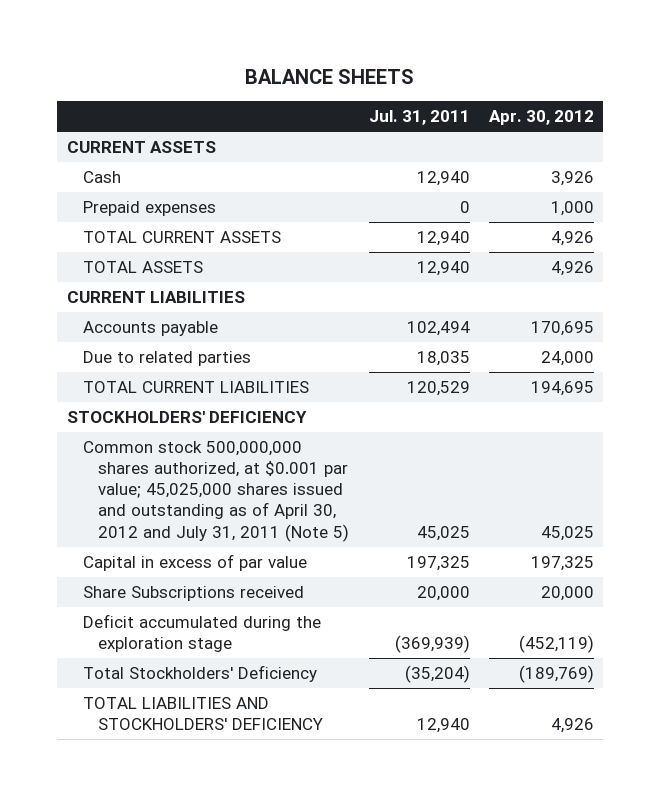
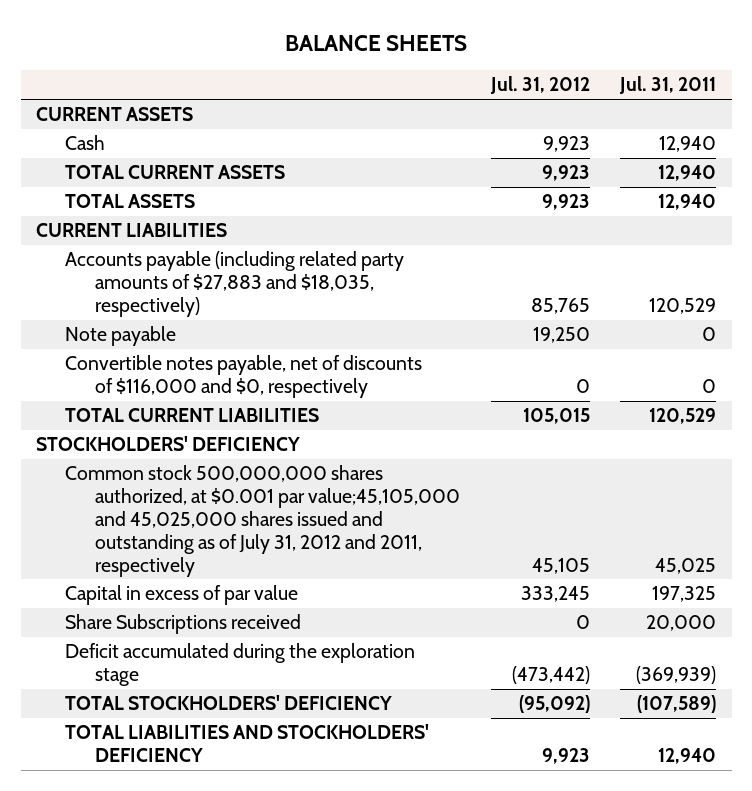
- | Jul. 31, 2011 | Apr. 30, 2012
+ | Jul. 31, 2012 | Jul. 31, 2011
- Prepaid expenses | 0 | 1,000
- Accounts payable | 102,494 | 170,695
- Due to related parties | 18,035 | 24,000
+ Accounts payable (including related party amounts of $27,883 and $18,035, respectively) | 85,765 | 120,529
+ Note payable | 19,250 | 0
+ Convertible notes payable, net of discounts of $116,000 and $0, respectively | 0 | 0
- Common stock 500,000,000 shares authorized, at $0.001 par value; 45,025,000 shares issued and outstanding as of April 30, 2012 and July 31, 2011 (Note 5) | 45,025 | 45,025
+ Common stock 500,000,000 shares authorized, at $0.001 par value;45,105,000 and 45,025,000 shares issued and outstanding as of July 31, 2012 and 2011, respectively | 45,105 | 45,025
- Total Stockholders' Deficiency | (35,204) | (189,769)
+ TOTAL STOCKHOLDERS' DEFICIENCY | (95,092) | (107,589)

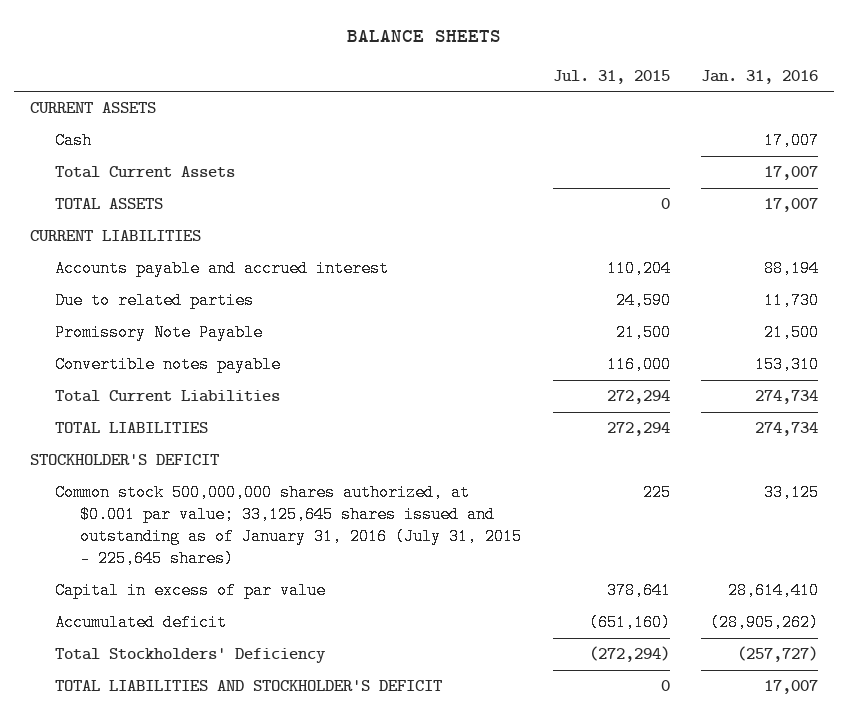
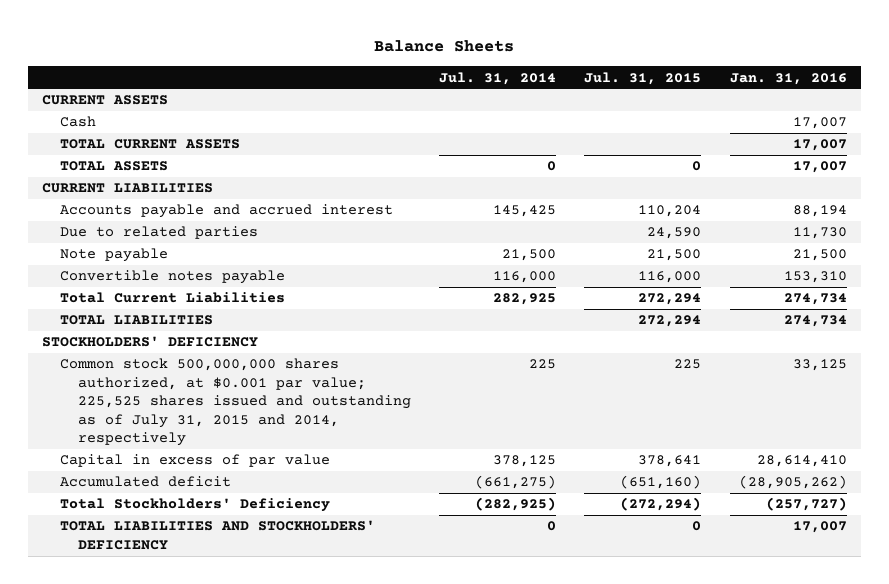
- BALANCE SHEETS
+ Balance Sheets
- | Jul. 31, 2015 | Jan. 31, 2016
+ | Jul. 31, 2014 | Jul. 31, 2015 | Jan. 31, 2016
- Total Current Assets | | 17,007
+ TOTAL CURRENT ASSETS | | | 17,007
- Promissory Note Payable | 21,500 | 21,500
+ Note payable | 21,500 | 21,500 | 21,500
- STOCKHOLDER'S DEFICIT
- Common stock 500,000,000 shares authorized, at $0.001 par value; 33,125,645 shares issued and outstanding as of January 31, 2016 (July 31, 2015 - 225,645 shares) | 225 | 33,125
+ STOCKHOLDERS' DEFICIENCY
+ Common stock 500,000,000 shares authorized, at $0.001 par value; 225,525 shares issued and outstanding as of July 31, 2015 and 2014, respectively | 225 | 225 | 33,125
- TOTAL LIABILITIES AND STOCKHOLDER'S DEFICIT | 0 | 17,007
+ TOTAL LIABILITIES AND STOCKHOLDERS' DEFICIENCY | 0 | 0 | 17,007

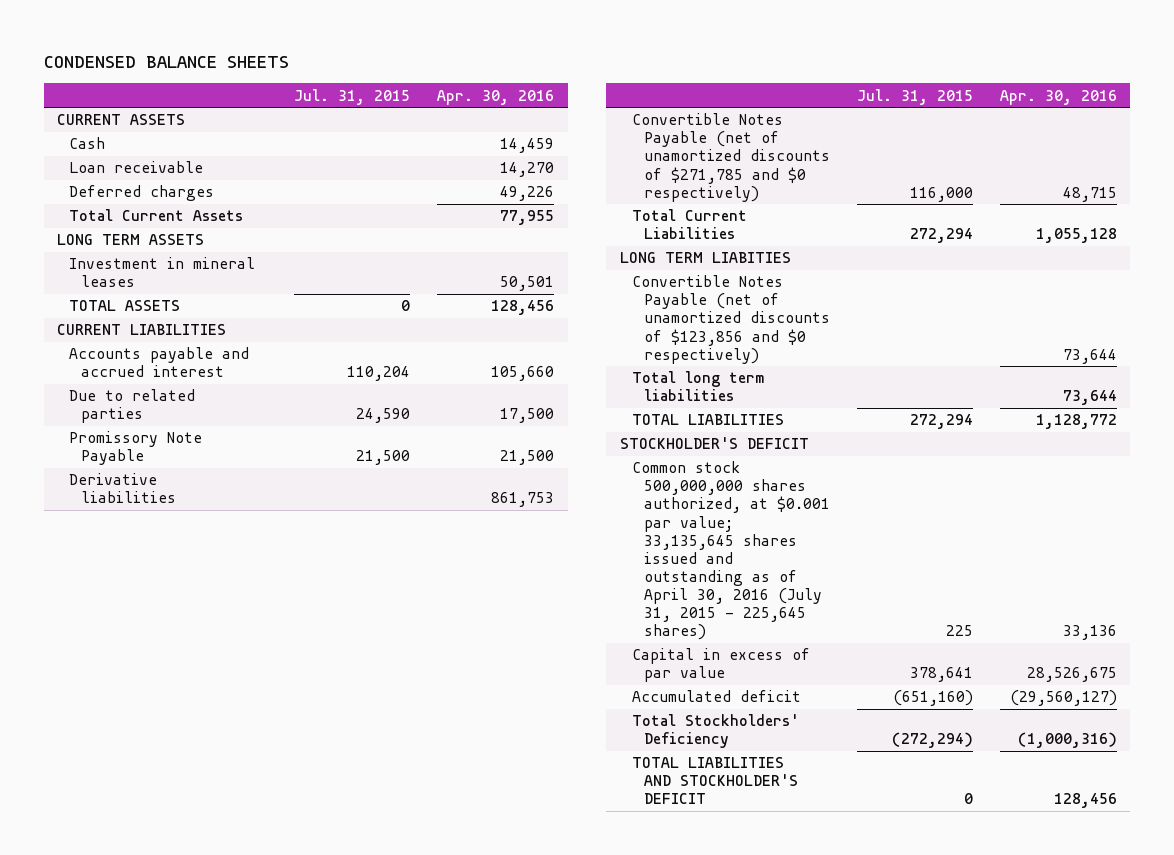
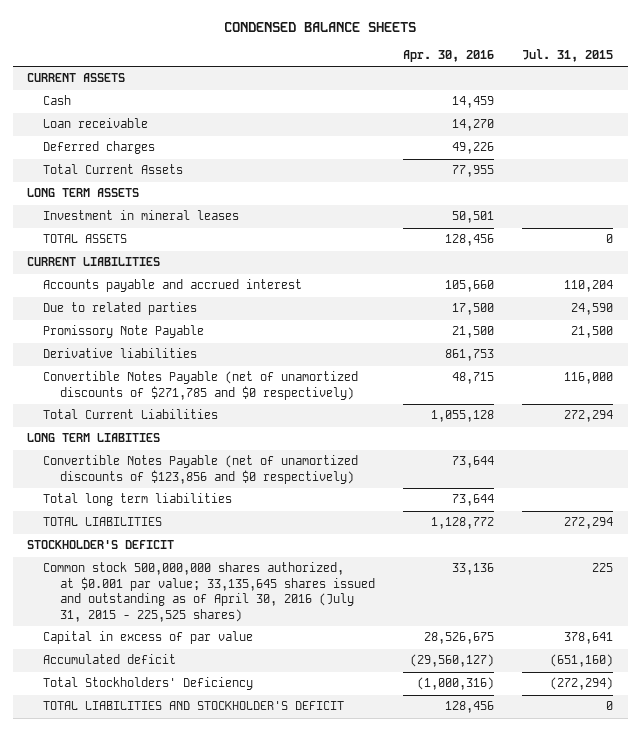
- | Jul. 31, 2015 | Apr. 30, 2016
+ | Apr. 30, 2016 | Jul. 31, 2015
- Common stock 500,000,000 shares authorized, at $0.001 par value; 33,135,645 shares issued and outstanding as of April 30, 2016 (July 31, 2015 - 225,645 shares) | 225 | 33,136
+ Common stock 500,000,000 shares authorized, at $0.001 par value; 33,135,645 shares issued and outstanding as of April 30, 2016 (July 31, 2015 - 225,525 shares) | 33,136 | 225

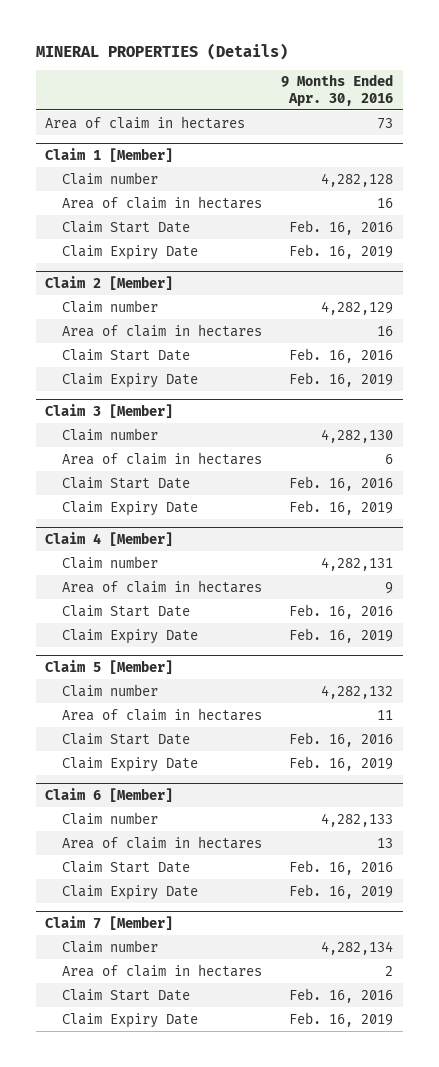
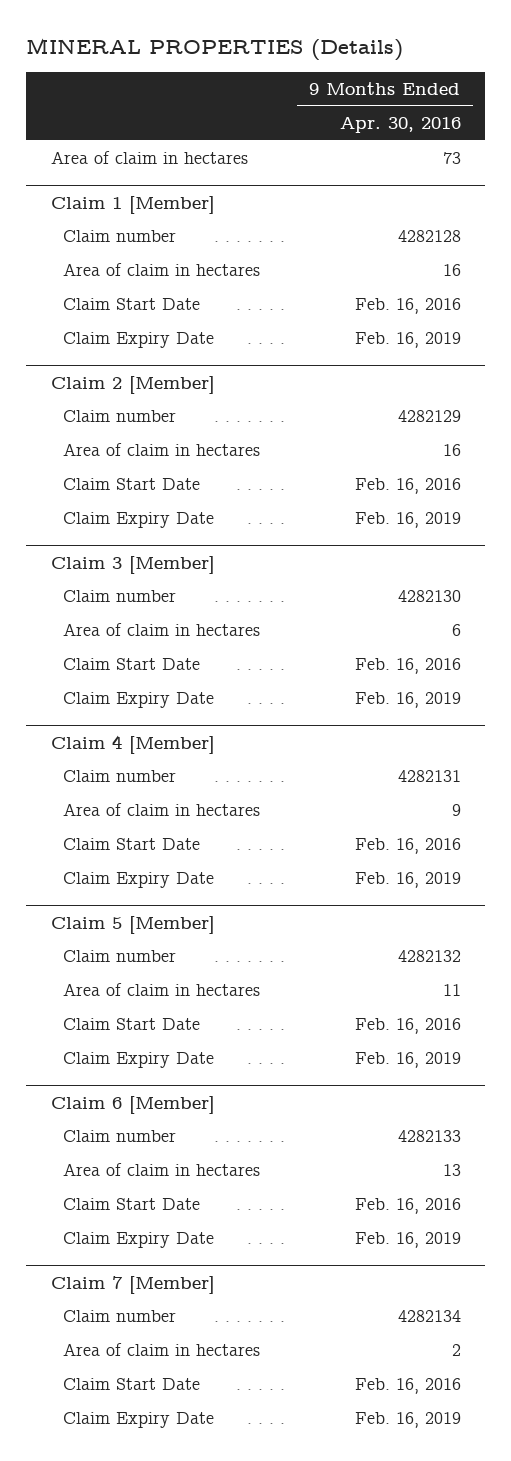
@ Claim 1 [Member]
- Claim number | 4,282,128
+ Claim number | 4282128
@ Claim 2 [Member]
- Claim number | 4,282,129
+ Claim number | 4282129
@ Claim 3 [Member]
- Claim number | 4,282,130
+ Claim number | 4282130
@ Claim 4 [Member]
- Claim number | 4,282,131
+ Claim number | 4282131
@ Claim 5 [Member]
- Claim number | 4,282,132
+ Claim number | 4282132
@ Claim 6 [Member]
- Claim number | 4,282,133
+ Claim number | 4282133
@ Claim 7 [Member]
- Claim number | 4,282,134
+ Claim number | 4282134

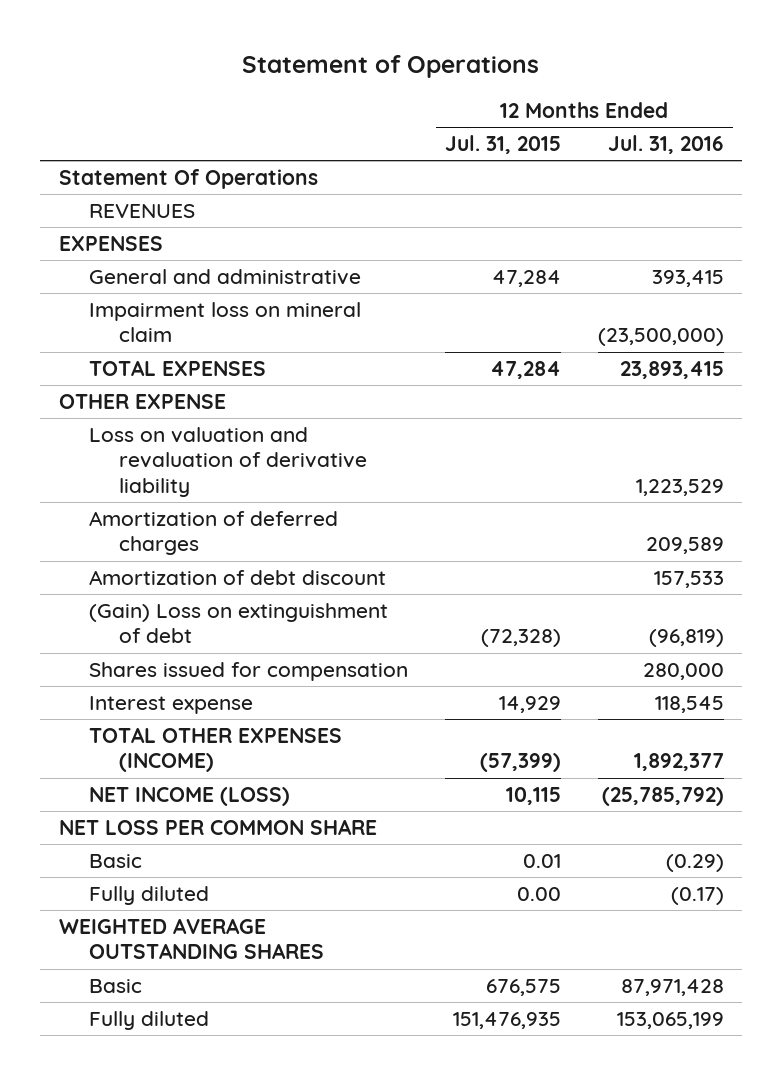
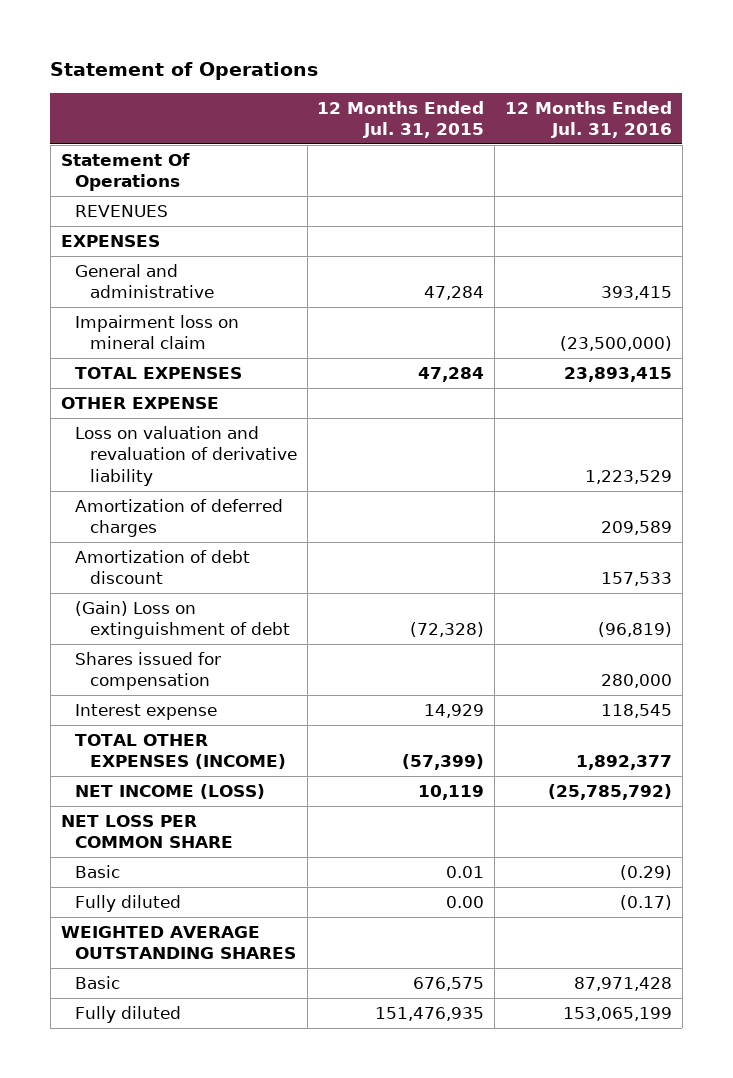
- NET INCOME (LOSS) | 10,115 | (25,785,792)
+ NET INCOME (LOSS) | 10,119 | (25,785,792)

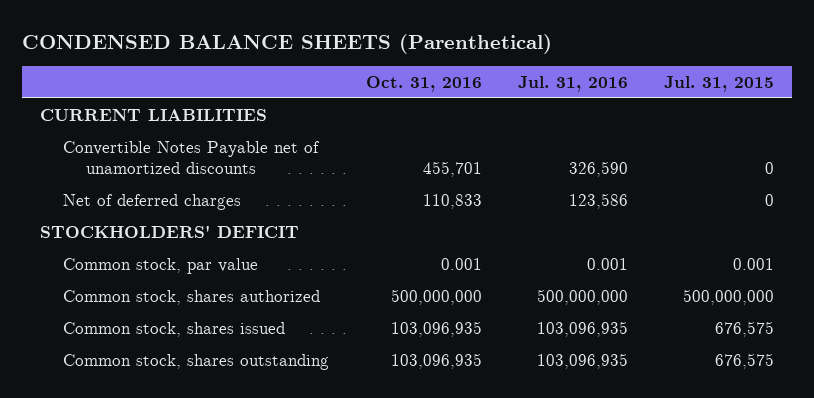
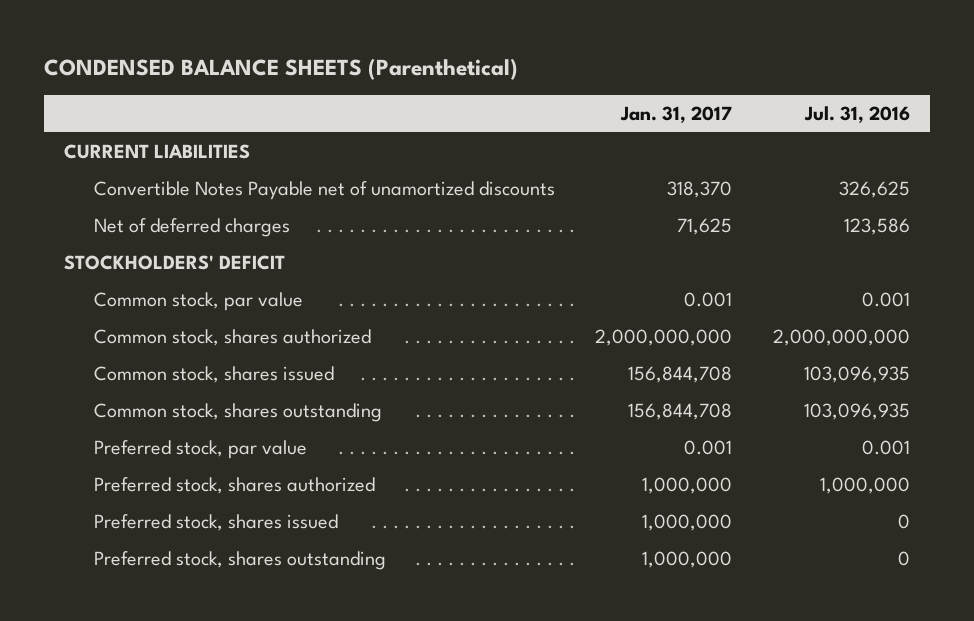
- | Oct. 31, 2016 | Jul. 31, 2016 | Jul. 31, 2015
+ | Jan. 31, 2017 | Jul. 31, 2016
- Convertible Notes Payable net of unamortized discounts | 455,701 | 326,590 | 0
+ Convertible Notes Payable net of unamortized discounts | 318,370 | 326,625
- Common stock, shares authorized | 500,000,000 | 500,000,000 | 500,000,000
+ Common stock, shares authorized | 2,000,000,000 | 2,000,000,000
+ Preferred stock, par value | 0.001 | 0.001
+ Preferred stock, shares authorized | 1,000,000 | 1,000,000
+ Preferred stock, shares issued | 1,000,000 | 0
+ Preferred stock, shares outstanding | 1,000,000 | 0

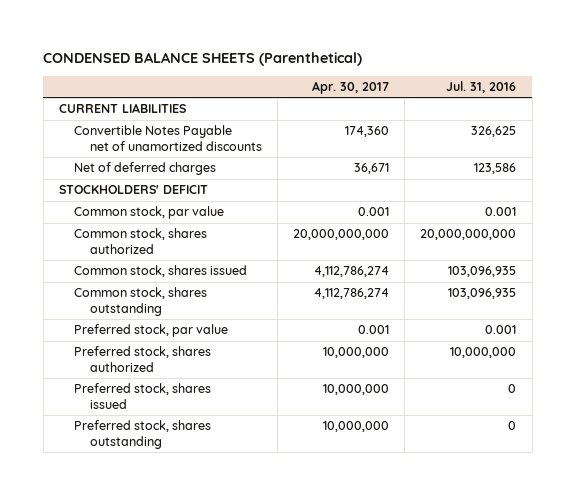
- | Jan. 31, 2017 | Jul. 31, 2016
+ | Apr. 30, 2017 | Jul. 31, 2016
- Common stock, shares authorized | 2,000,000,000 | 2,000,000,000
+ Common stock, shares authorized | 20,000,000,000 | 20,000,000,000
- Preferred stock, shares authorized | 1,000,000 | 1,000,000
+ Preferred stock, shares authorized | 10,000,000 | 10,000,000

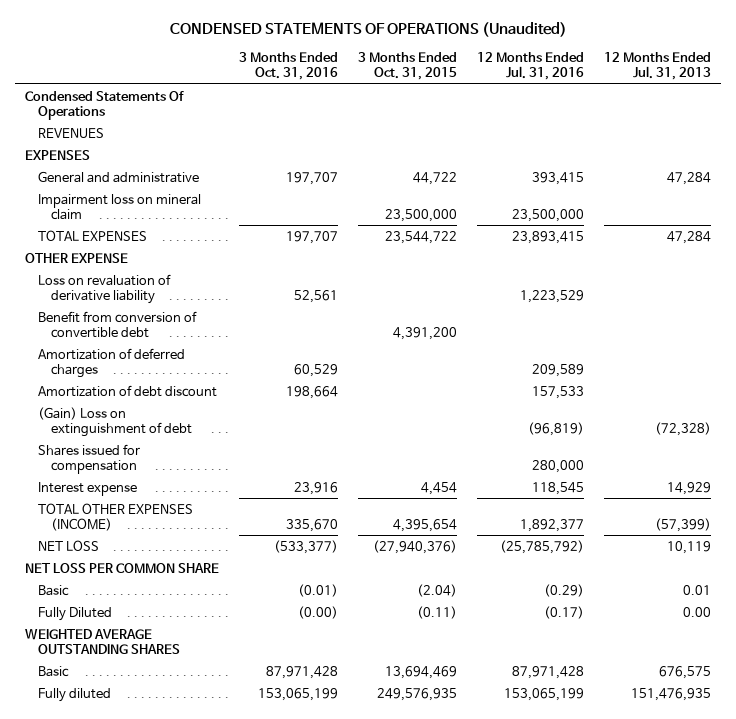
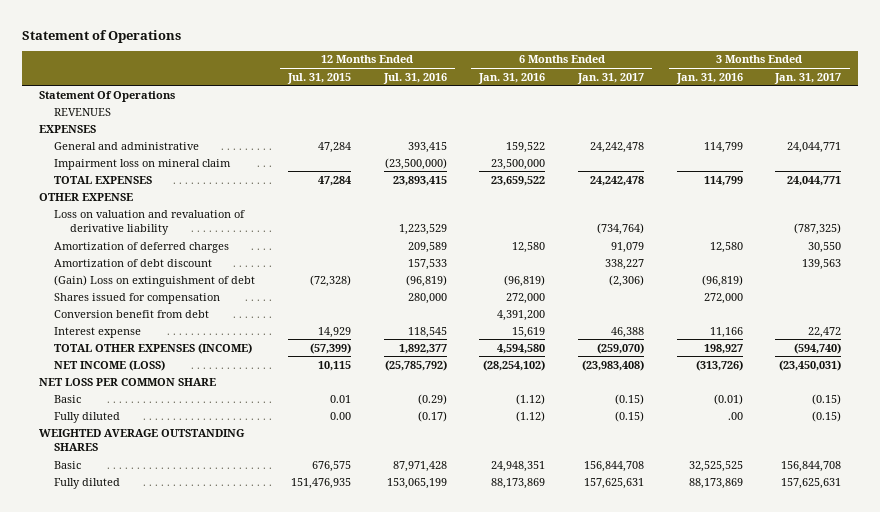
- CONDENSED STATEMENTS OF OPERATIONS (Unaudited)
+ Statement of Operations
- | 3 Months Ended Oct. 31, 2016 | 3 Months Ended Oct. 31, 2015 | 12 Months Ended Jul. 31, 2016 | 12 Months Ended Jul. 31, 2013
+ | 12 Months Ended Jul. 31, 2015 | 12 Months Ended Jul. 31, 2016 | 6 Months Ended Jan. 31, 2016 | 6 Months Ended Jan. 31, 2017 | 3 Months Ended Jan. 31, 2016 | 3 Months Ended Jan. 31, 2017
- Condensed Statements Of Operations
+ Statement Of Operations
- Impairment loss on mineral claim | | 23,500,000 | 23,500,000 |
+ Impairment loss on mineral claim | | (23,500,000) | 23,500,000 | | |
- Loss on revaluation of derivative liability | 52,561 | | 1,223,529 |
- Benefit from conversion of convertible debt | | 4,391,200 | |
+ Loss on valuation and revaluation of derivative liability | | 1,223,529 | | (734,764) | | (787,325)
+ Conversion benefit from debt | | | 4,391,200 | | |
- NET LOSS | (533,377) | (27,940,376) | (25,785,792) | 10,119
+ NET INCOME (LOSS) | 10,115 | (25,785,792) | (28,254,102) | (23,983,408) | (313,726) | (23,450,031)
- Fully Diluted | (0.00) | (0.11) | (0.17) | 0.00
+ Fully diluted | 0.00 | (0.17) | (1.12) | (0.15) | .00 | (0.15)

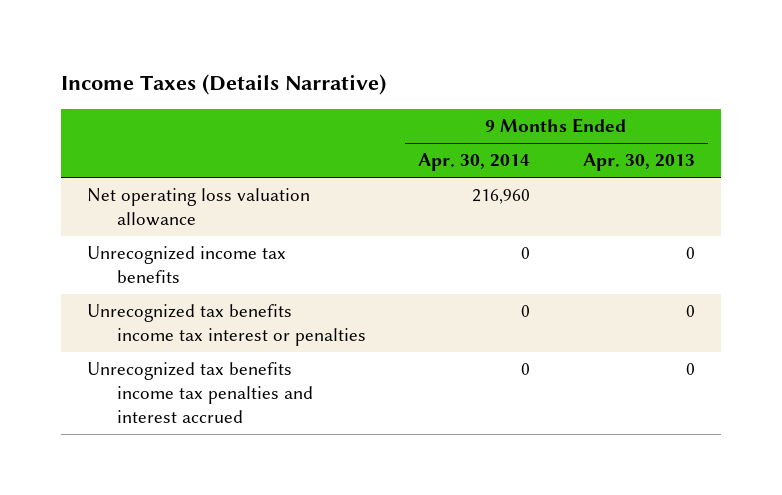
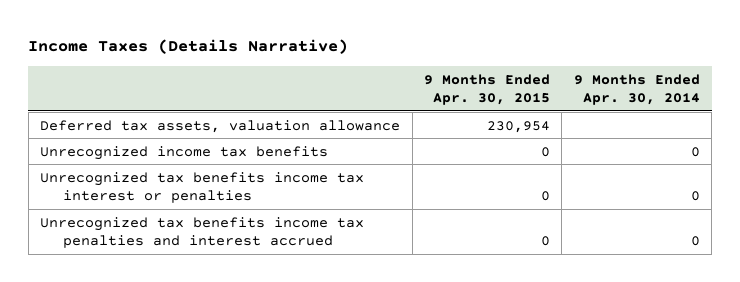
- | 9 Months Ended Apr. 30, 2014 | 9 Months Ended Apr. 30, 2013
+ | 9 Months Ended Apr. 30, 2015 | 9 Months Ended Apr. 30, 2014
- Net operating loss valuation allowance | 216,960 |
+ Deferred tax assets, valuation allowance | 230,954 |

